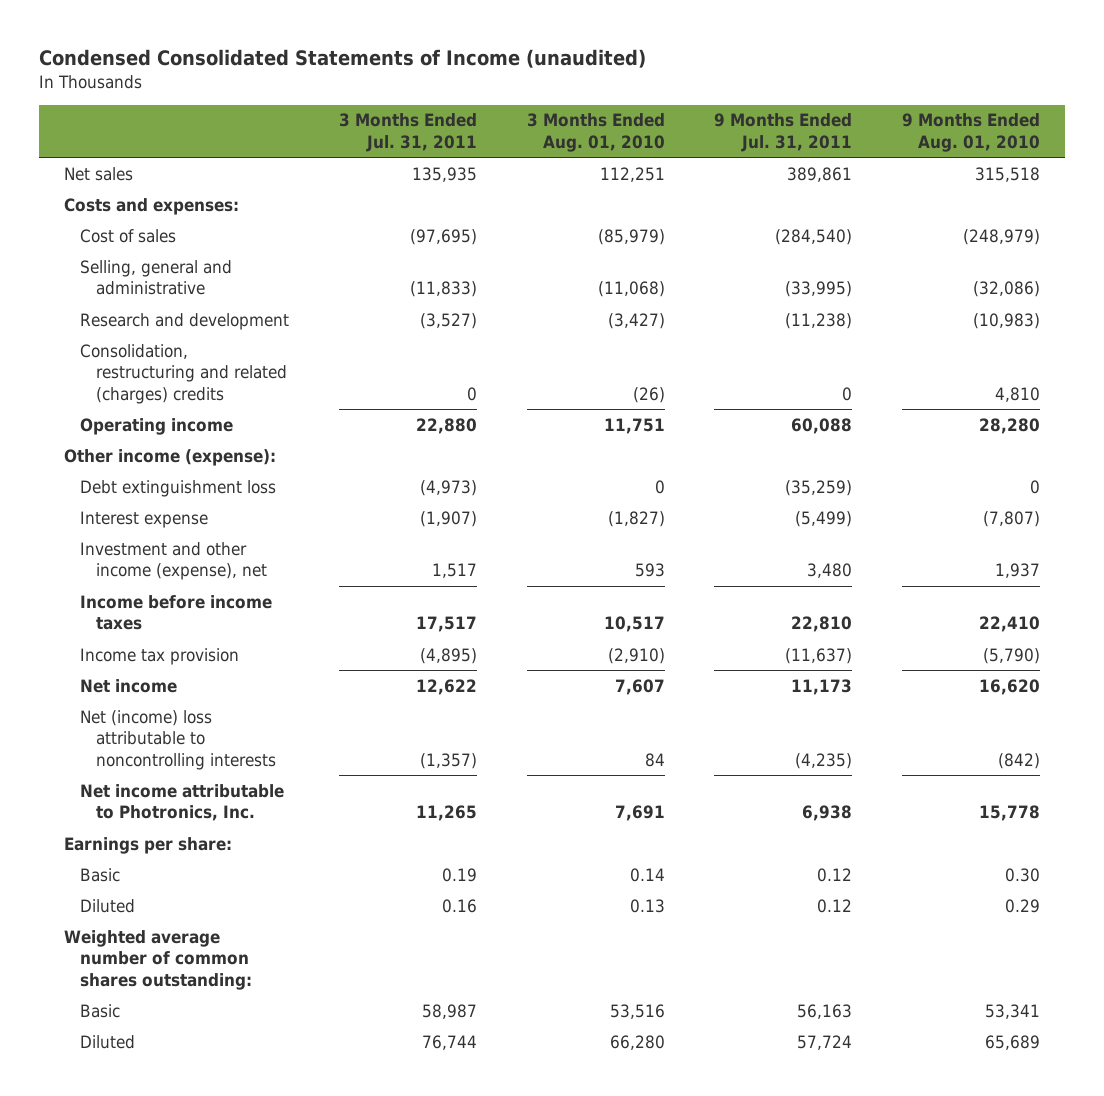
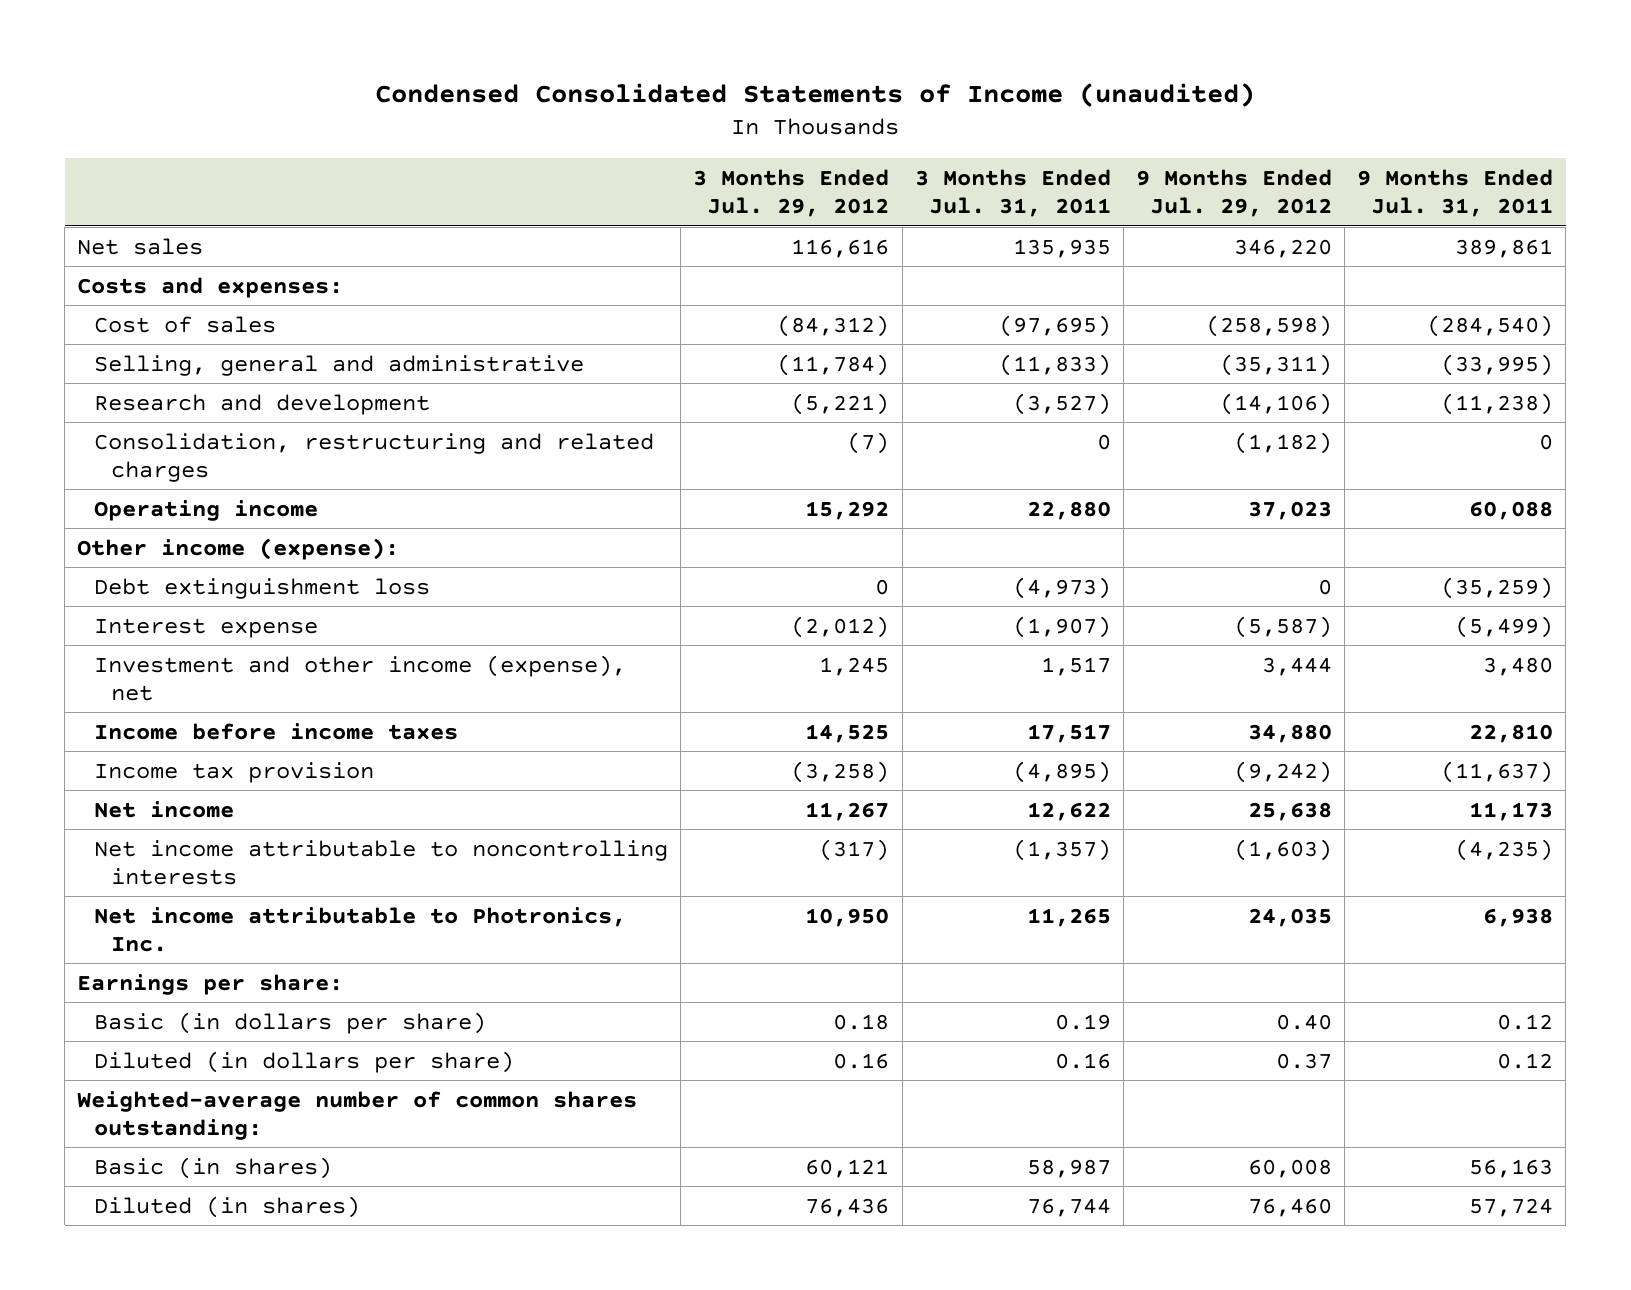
- | 3 Months Ended Jul. 31, 2011 | 3 Months Ended Aug. 01, 2010 | 9 Months Ended Jul. 31, 2011 | 9 Months Ended Aug. 01, 2010
+ | 3 Months Ended Jul. 29, 2012 | 3 Months Ended Jul. 31, 2011 | 9 Months Ended Jul. 29, 2012 | 9 Months Ended Jul. 31, 2011
- Consolidation, restructuring and related (charges) credits | 0 | (26) | 0 | 4,810
+ Consolidation, restructuring and related charges | (7) | 0 | (1,182) | 0
- Net (income) loss attributable to noncontrolling interests | (1,357) | 84 | (4,235) | (842)
+ Net income attributable to noncontrolling interests | (317) | (1,357) | (1,603) | (4,235)
- Basic | 0.19 | 0.14 | 0.12 | 0.30
- Diluted | 0.16 | 0.13 | 0.12 | 0.29
- Weighted average number of common shares outstanding:
- Basic | 58,987 | 53,516 | 56,163 | 53,341
- Diluted | 76,744 | 66,280 | 57,724 | 65,689
+ Basic (in dollars per share) | 0.18 | 0.19 | 0.40 | 0.12
+ Diluted (in dollars per share) | 0.16 | 0.16 | 0.37 | 0.12
+ Weighted-average number of common shares outstanding:
+ Basic (in shares) | 60,121 | 58,987 | 60,008 | 56,163
+ Diluted (in shares) | 76,436 | 76,744 | 76,460 | 57,724

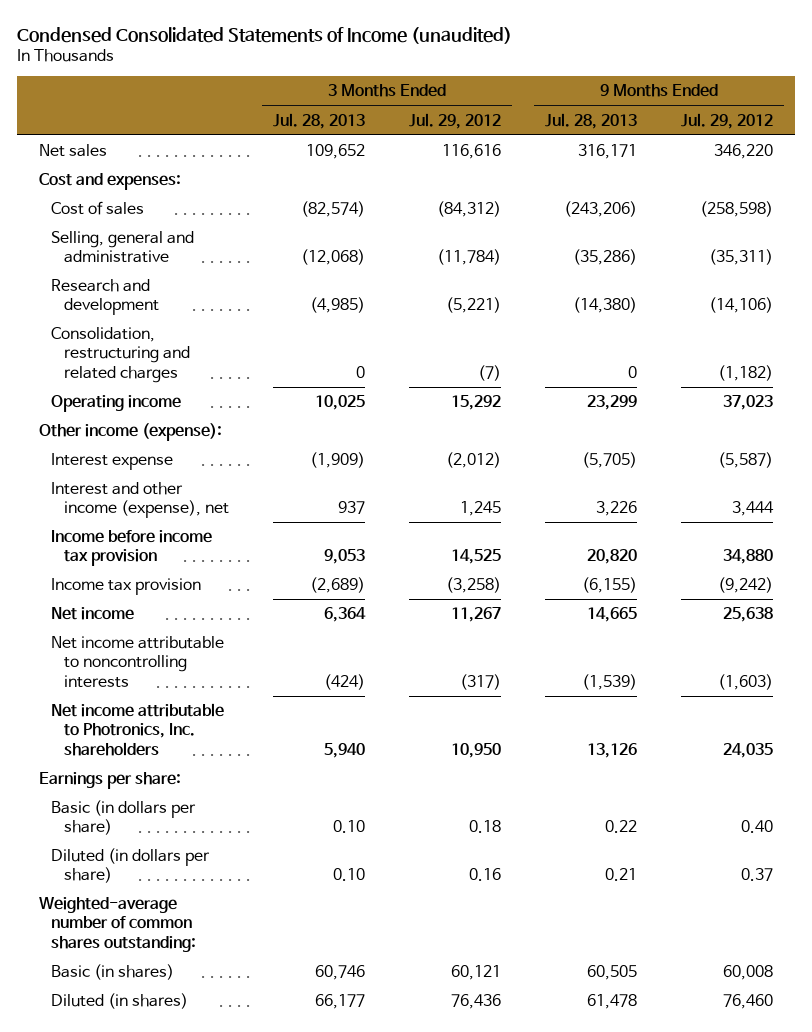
- | 3 Months Ended Jul. 29, 2012 | 3 Months Ended Jul. 31, 2011 | 9 Months Ended Jul. 29, 2012 | 9 Months Ended Jul. 31, 2011
+ | 3 Months Ended Jul. 28, 2013 | 3 Months Ended Jul. 29, 2012 | 9 Months Ended Jul. 28, 2013 | 9 Months Ended Jul. 29, 2012
- Costs and expenses:
+ Cost and expenses:
- Debt extinguishment loss | 0 | (4,973) | 0 | (35,259)
- Investment and other income (expense), net | 1,245 | 1,517 | 3,444 | 3,480
- Income before income taxes | 14,525 | 17,517 | 34,880 | 22,810
+ Interest and other income (expense), net | 937 | 1,245 | 3,226 | 3,444
+ Income before income tax provision | 9,053 | 14,525 | 20,820 | 34,880
- Net income attributable to Photronics, Inc. | 10,950 | 11,265 | 24,035 | 6,938
+ Net income attributable to Photronics, Inc. shareholders | 5,940 | 10,950 | 13,126 | 24,035

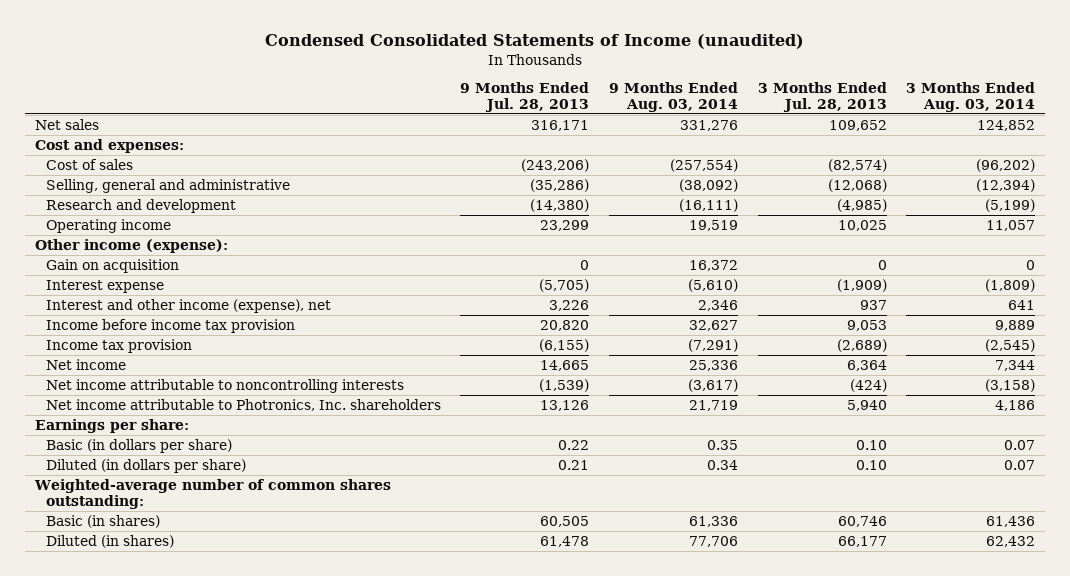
- | 3 Months Ended Jul. 28, 2013 | 3 Months Ended Jul. 29, 2012 | 9 Months Ended Jul. 28, 2013 | 9 Months Ended Jul. 29, 2012
+ | 9 Months Ended Jul. 28, 2013 | 9 Months Ended Aug. 03, 2014 | 3 Months Ended Jul. 28, 2013 | 3 Months Ended Aug. 03, 2014
- Consolidation, restructuring and related charges | 0 | (7) | 0 | (1,182)
+ Gain on acquisition | 0 | 16,372 | 0 | 0

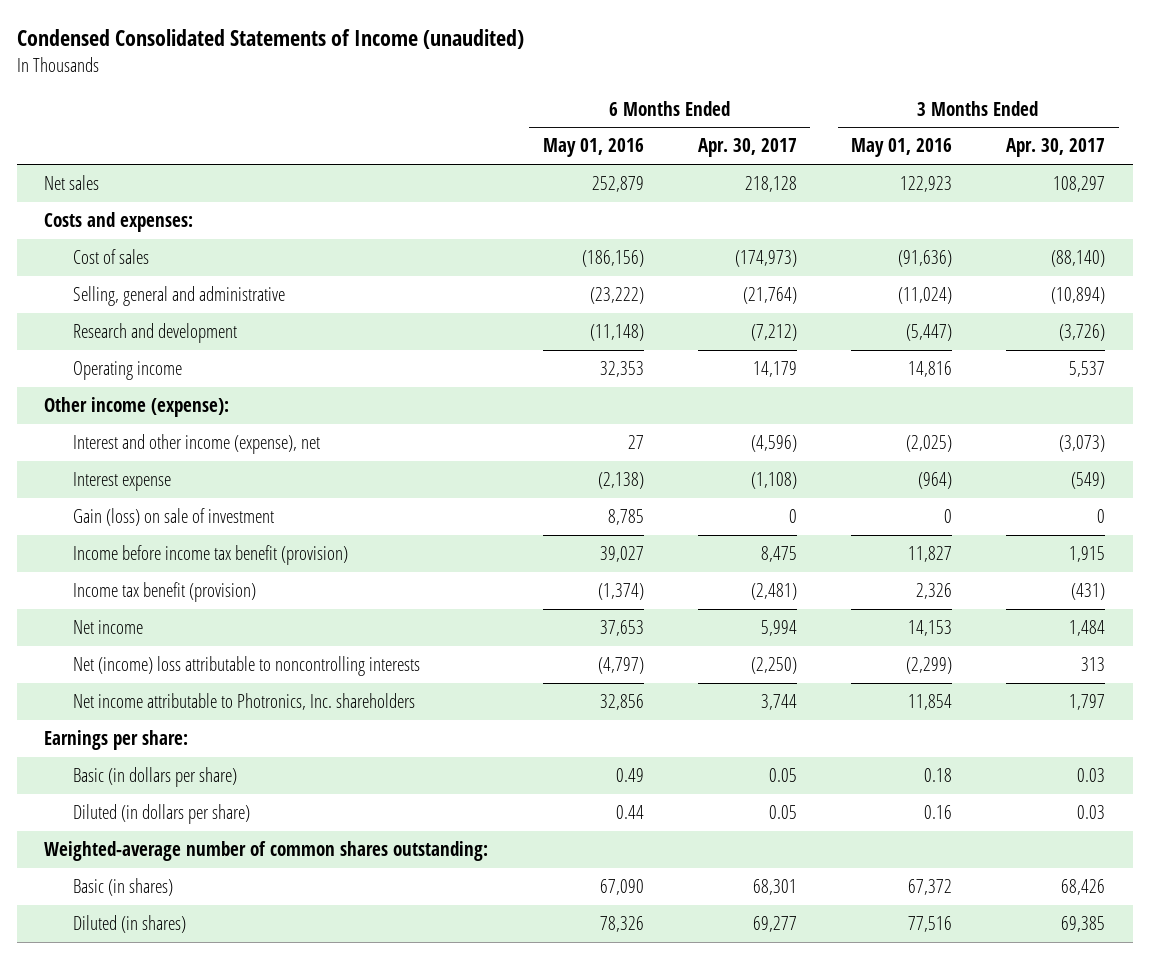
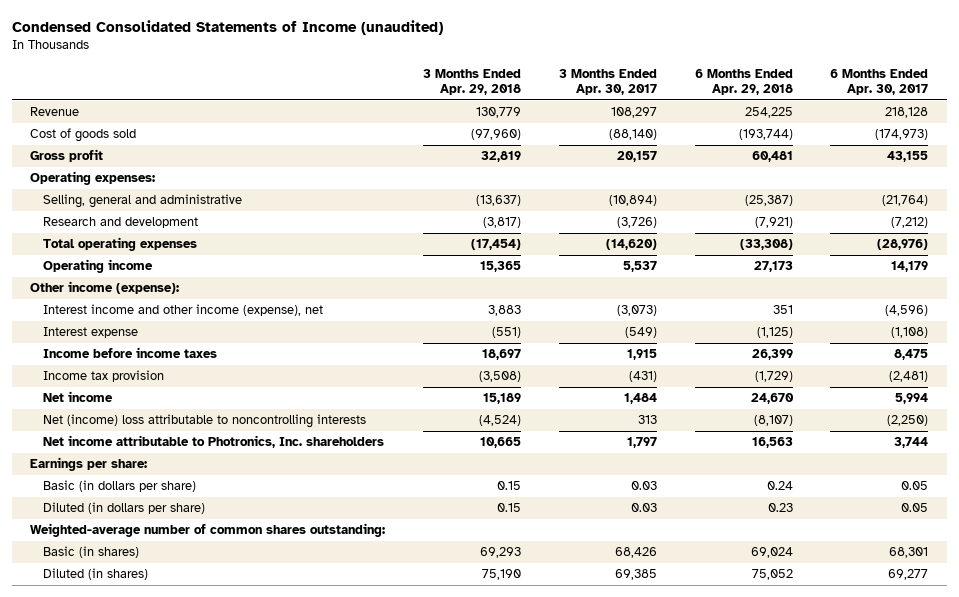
- | 6 Months Ended May 01, 2016 | 6 Months Ended Apr. 30, 2017 | 3 Months Ended May 01, 2016 | 3 Months Ended Apr. 30, 2017
+ | 3 Months Ended Apr. 29, 2018 | 3 Months Ended Apr. 30, 2017 | 6 Months Ended Apr. 29, 2018 | 6 Months Ended Apr. 30, 2017
- Net sales | 252,879 | 218,128 | 122,923 | 108,297
- Costs and expenses:
- Cost of sales | (186,156) | (174,973) | (91,636) | (88,140)
+ Revenue | 130,779 | 108,297 | 254,225 | 218,128
+ Cost of goods sold | (97,960) | (88,140) | (193,744) | (174,973)
+ Gross profit | 32,819 | 20,157 | 60,481 | 43,155
+ Operating expenses:
+ Total operating expenses | (17,454) | (14,620) | (33,308) | (28,976)
- Interest and other income (expense), net | 27 | (4,596) | (2,025) | (3,073)
+ Interest income and other income (expense), net | 3,883 | (3,073) | 351 | (4,596)
- Gain (loss) on sale of investment | 8,785 | 0 | 0 | 0
- Income before income tax benefit (provision) | 39,027 | 8,475 | 11,827 | 1,915
- Income tax benefit (provision) | (1,374) | (2,481) | 2,326 | (431)
+ Income before income taxes | 18,697 | 1,915 | 26,399 | 8,475
+ Income tax provision | (3,508) | (431) | (1,729) | (2,481)

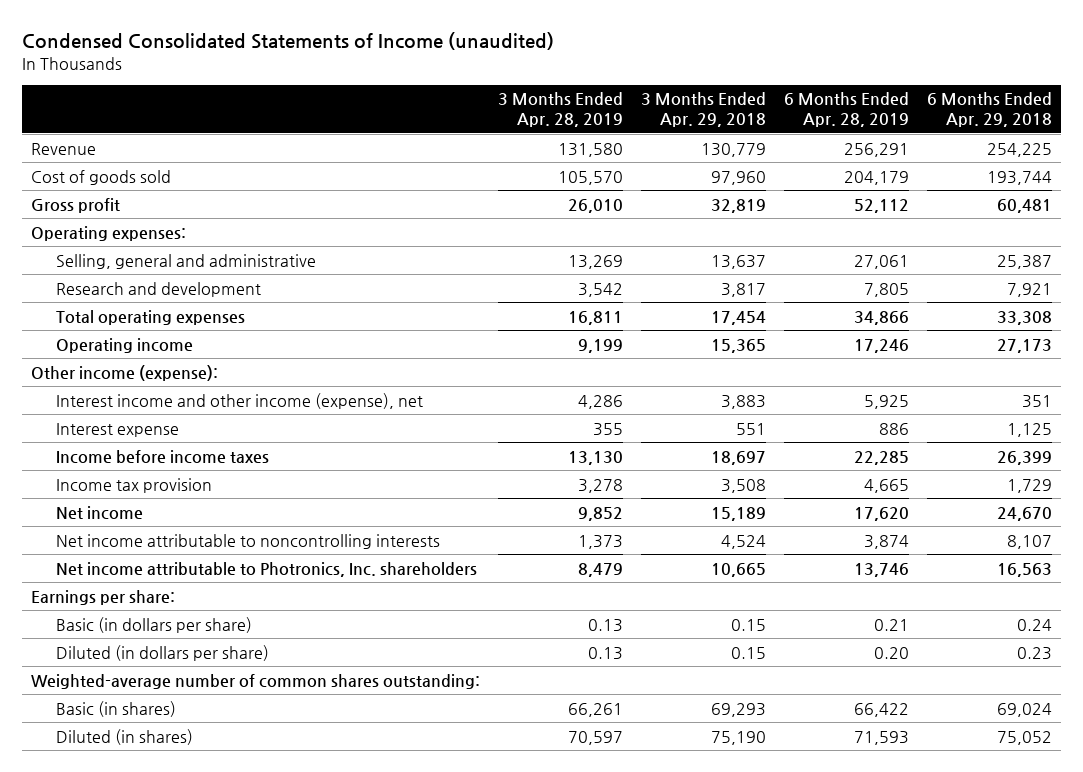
- | 3 Months Ended Apr. 29, 2018 | 3 Months Ended Apr. 30, 2017 | 6 Months Ended Apr. 29, 2018 | 6 Months Ended Apr. 30, 2017
+ | 3 Months Ended Apr. 28, 2019 | 3 Months Ended Apr. 29, 2018 | 6 Months Ended Apr. 28, 2019 | 6 Months Ended Apr. 29, 2018
- Cost of goods sold | (97,960) | (88,140) | (193,744) | (174,973)
+ Cost of goods sold | 105,570 | 97,960 | 204,179 | 193,744
- Selling, general and administrative | (13,637) | (10,894) | (25,387) | (21,764)
- Research and development | (3,817) | (3,726) | (7,921) | (7,212)
- Total operating expenses | (17,454) | (14,620) | (33,308) | (28,976)
+ Selling, general and administrative | 13,269 | 13,637 | 27,061 | 25,387
+ Research and development | 3,542 | 3,817 | 7,805 | 7,921
+ Total operating expenses | 16,811 | 17,454 | 34,866 | 33,308
- Interest expense | (551) | (549) | (1,125) | (1,108)
+ Interest expense | 355 | 551 | 886 | 1,125
- Income tax provision | (3,508) | (431) | (1,729) | (2,481)
+ Income tax provision | 3,278 | 3,508 | 4,665 | 1,729
- Net (income) loss attributable to noncontrolling interests | (4,524) | 313 | (8,107) | (2,250)
+ Net income attributable to noncontrolling interests | 1,373 | 4,524 | 3,874 | 8,107

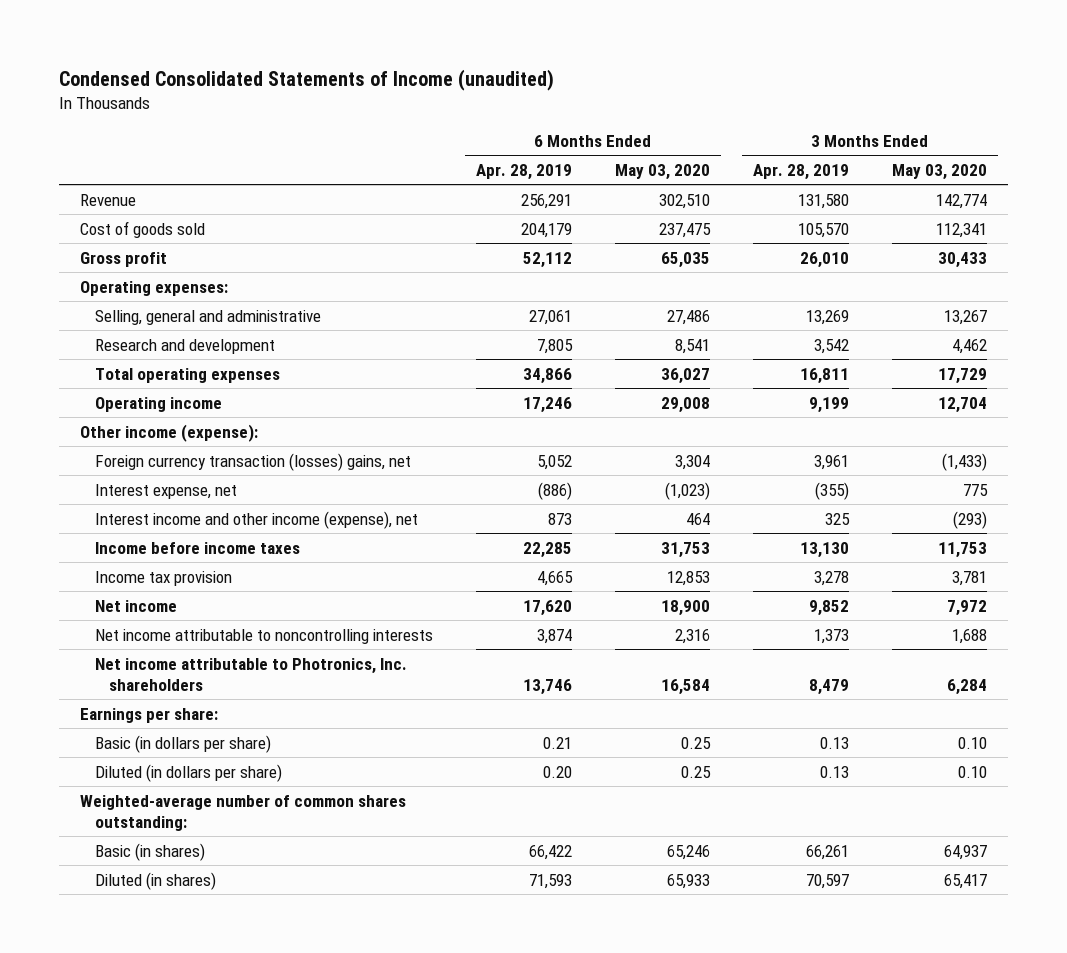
- | 3 Months Ended Apr. 28, 2019 | 3 Months Ended Apr. 29, 2018 | 6 Months Ended Apr. 28, 2019 | 6 Months Ended Apr. 29, 2018
+ | 6 Months Ended Apr. 28, 2019 | 6 Months Ended May 03, 2020 | 3 Months Ended Apr. 28, 2019 | 3 Months Ended May 03, 2020
- Interest income and other income (expense), net | 4,286 | 3,883 | 5,925 | 351
- Interest expense | 355 | 551 | 886 | 1,125
+ Foreign currency transaction (losses) gains, net | 5,052 | 3,304 | 3,961 | (1,433)
+ Interest expense, net | (886) | (1,023) | (355) | 775
+ Interest income and other income (expense), net | 873 | 464 | 325 | (293)

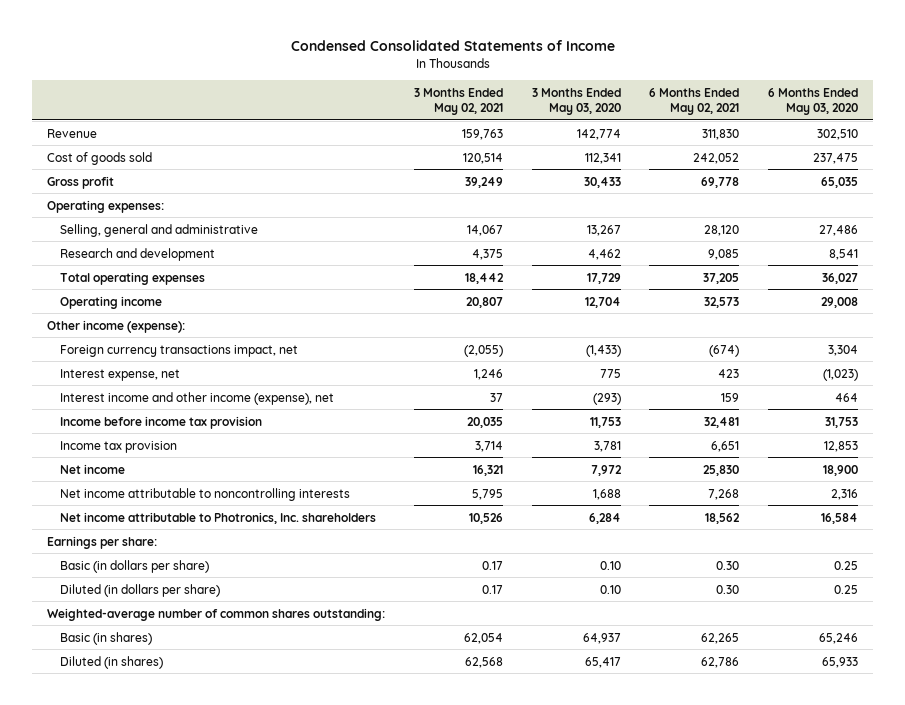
- Condensed Consolidated Statements of Income (unaudited)
+ Condensed Consolidated Statements of Income
- | 6 Months Ended Apr. 28, 2019 | 6 Months Ended May 03, 2020 | 3 Months Ended Apr. 28, 2019 | 3 Months Ended May 03, 2020
+ | 3 Months Ended May 02, 2021 | 3 Months Ended May 03, 2020 | 6 Months Ended May 02, 2021 | 6 Months Ended May 03, 2020
- Foreign currency transaction (losses) gains, net | 5,052 | 3,304 | 3,961 | (1,433)
+ Foreign currency transactions impact, net | (2,055) | (1,433) | (674) | 3,304
- Income before income taxes | 22,285 | 31,753 | 13,130 | 11,753
+ Income before income tax provision | 20,035 | 11,753 | 32,481 | 31,753

